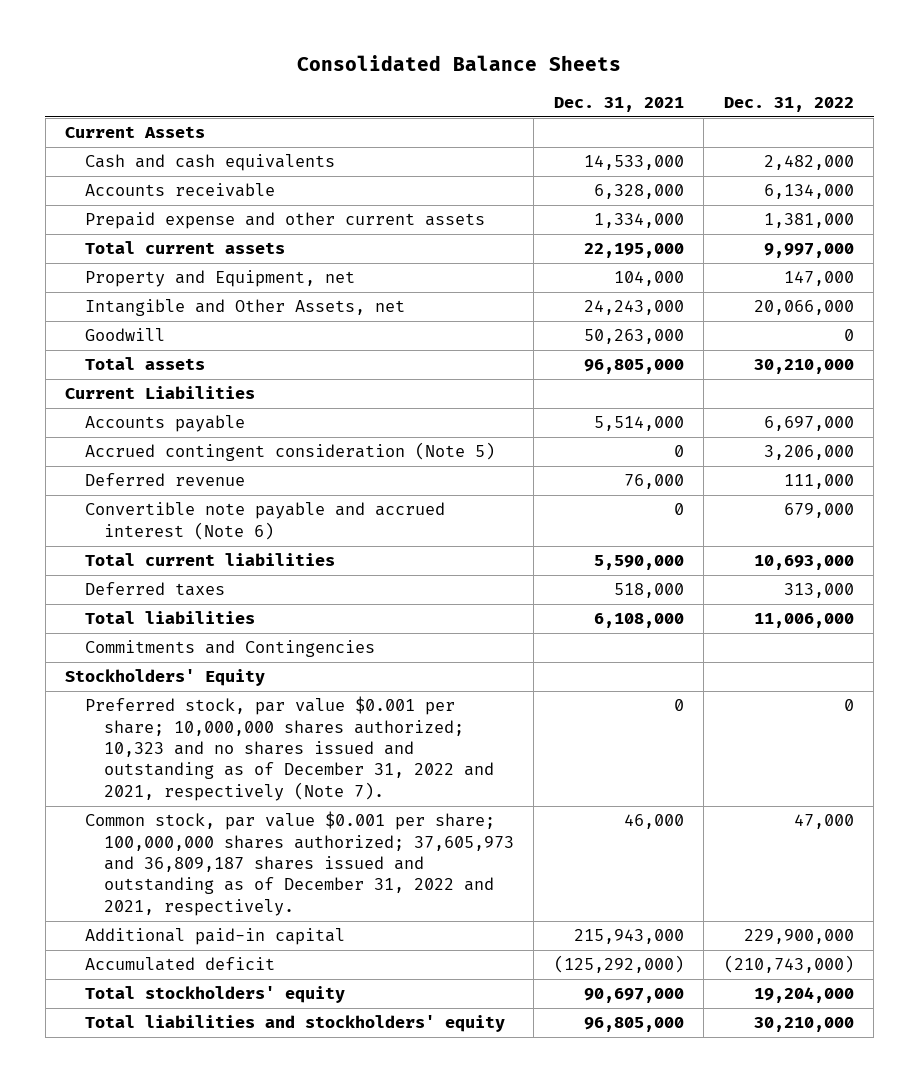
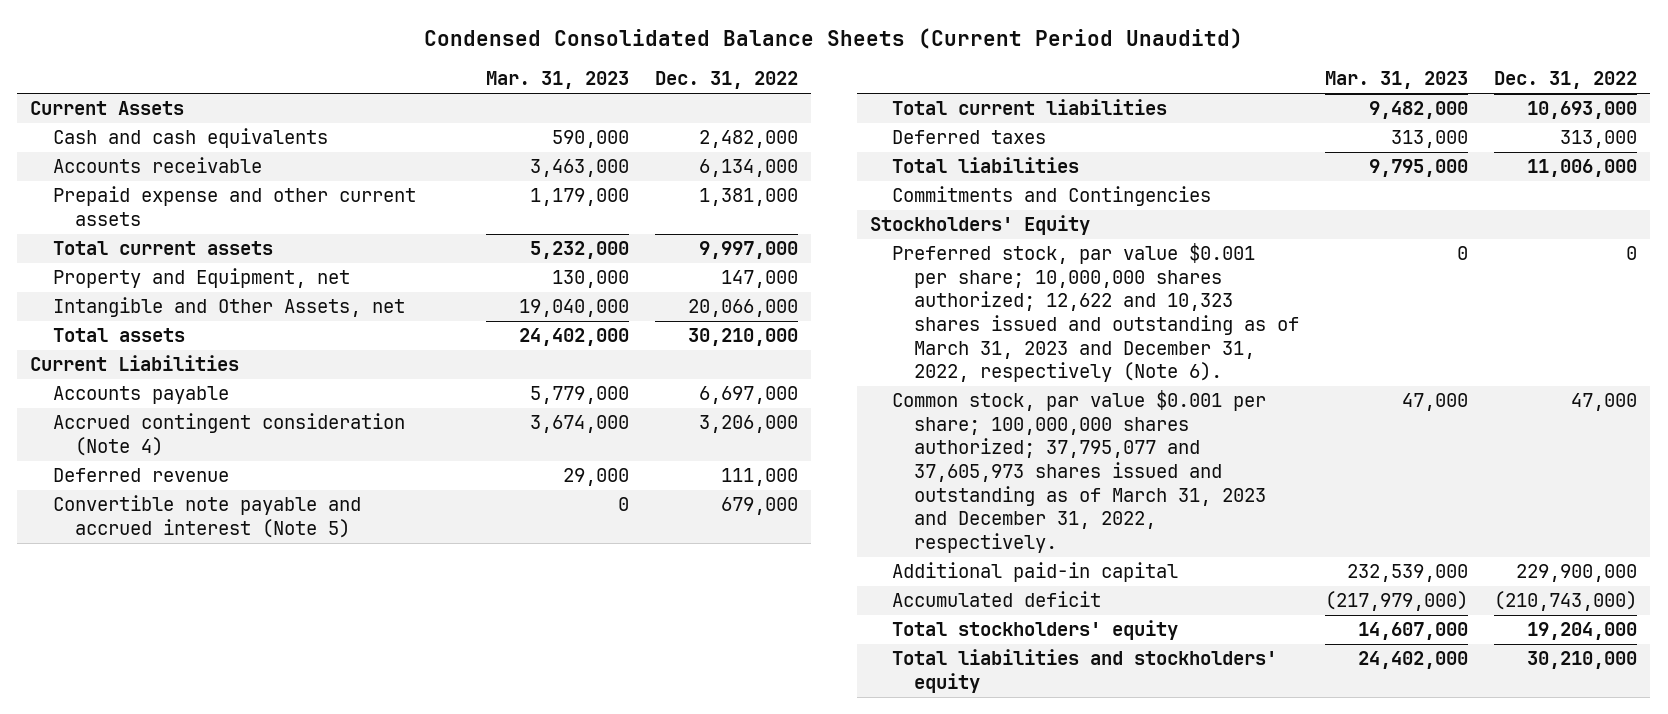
- Consolidated Balance Sheets
+ Condensed Consolidated Balance Sheets (Current Period Unauditd)
- | Dec. 31, 2021 | Dec. 31, 2022
+ | Mar. 31, 2023 | Dec. 31, 2022
- Goodwill | 50,263,000 | 0
- Accrued contingent consideration (Note 5) | 0 | 3,206,000
+ Accrued contingent consideration (Note 4) | 3,674,000 | 3,206,000
- Convertible note payable and accrued interest (Note 6) | 0 | 679,000
+ Convertible note payable and accrued interest (Note 5) | 0 | 679,000
- Preferred stock, par value $0.001 per share; 10,000,000 shares authorized; 10,323 and no shares issued and outstanding as of December 31, 2022 and 2021, respectively (Note 7). | 0 | 0
- Common stock, par value $0.001 per share; 100,000,000 shares authorized; 37,605,973 and 36,809,187 shares issued and outstanding as of December 31, 2022 and 2021, respectively. | 46,000 | 47,000
+ Preferred stock, par value $0.001 per share; 10,000,000 shares authorized; 12,622 and 10,323 shares issued and outstanding as of March 31, 2023 and December 31, 2022, respectively (Note 6). | 0 | 0
+ Common stock, par value $0.001 per share; 100,000,000 shares authorized; 37,795,077 and 37,605,973 shares issued and outstanding as of March 31, 2023 and December 31, 2022, respectively. | 47,000 | 47,000

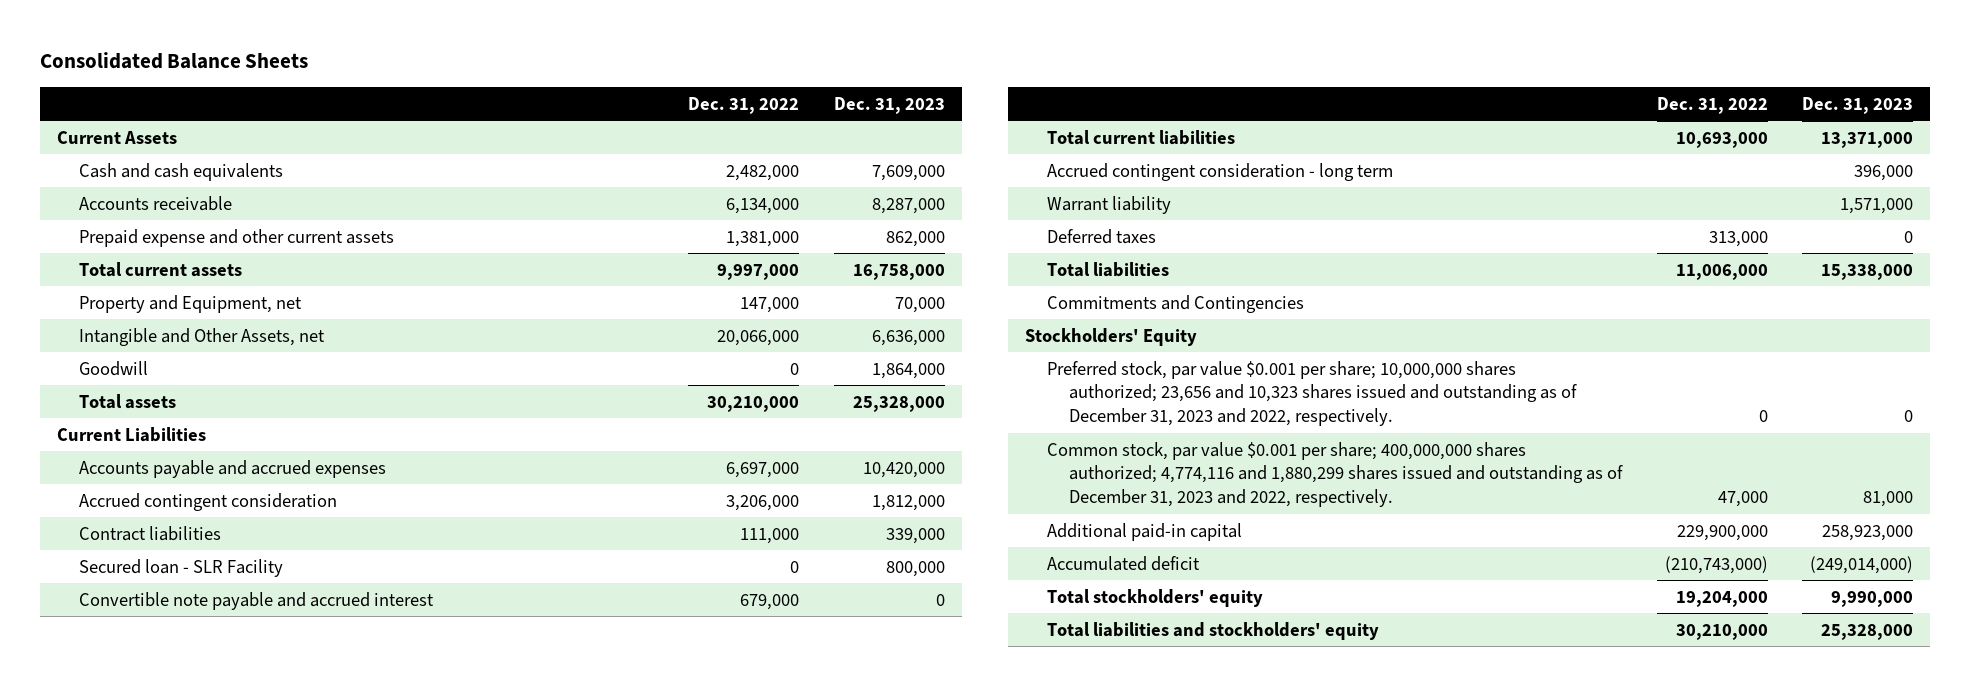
- Condensed Consolidated Balance Sheets (Current Period Unauditd)
+ Consolidated Balance Sheets
- | Mar. 31, 2023 | Dec. 31, 2022
+ | Dec. 31, 2022 | Dec. 31, 2023
+ Goodwill | 0 | 1,864,000
- Accounts payable | 5,779,000 | 6,697,000
- Accrued contingent consideration (Note 4) | 3,674,000 | 3,206,000
- Deferred revenue | 29,000 | 111,000
- Convertible note payable and accrued interest (Note 5) | 0 | 679,000
+ Accounts payable and accrued expenses | 6,697,000 | 10,420,000
+ Accrued contingent consideration | 3,206,000 | 1,812,000
+ Contract liabilities | 111,000 | 339,000
+ Secured loan - SLR Facility | 0 | 800,000
+ Convertible note payable and accrued interest | 679,000 | 0
+ Accrued contingent consideration - long term | | 396,000
+ Warrant liability | | 1,571,000
- Preferred stock, par value $0.001 per share; 10,000,000 shares authorized; 12,622 and 10,323 shares issued and outstanding as of March 31, 2023 and December 31, 2022, respectively (Note 6). | 0 | 0
- Common stock, par value $0.001 per share; 100,000,000 shares authorized; 37,795,077 and 37,605,973 shares issued and outstanding as of March 31, 2023 and December 31, 2022, respectively. | 47,000 | 47,000
+ Preferred stock, par value $0.001 per share; 10,000,000 shares authorized; 23,656 and 10,323 shares issued and outstanding as of December 31, 2023 and 2022, respectively. | 0 | 0
+ Common stock, par value $0.001 per share; 400,000,000 shares authorized; 4,774,116 and 1,880,299 shares issued and outstanding as of December 31, 2023 and 2022, respectively. | 47,000 | 81,000

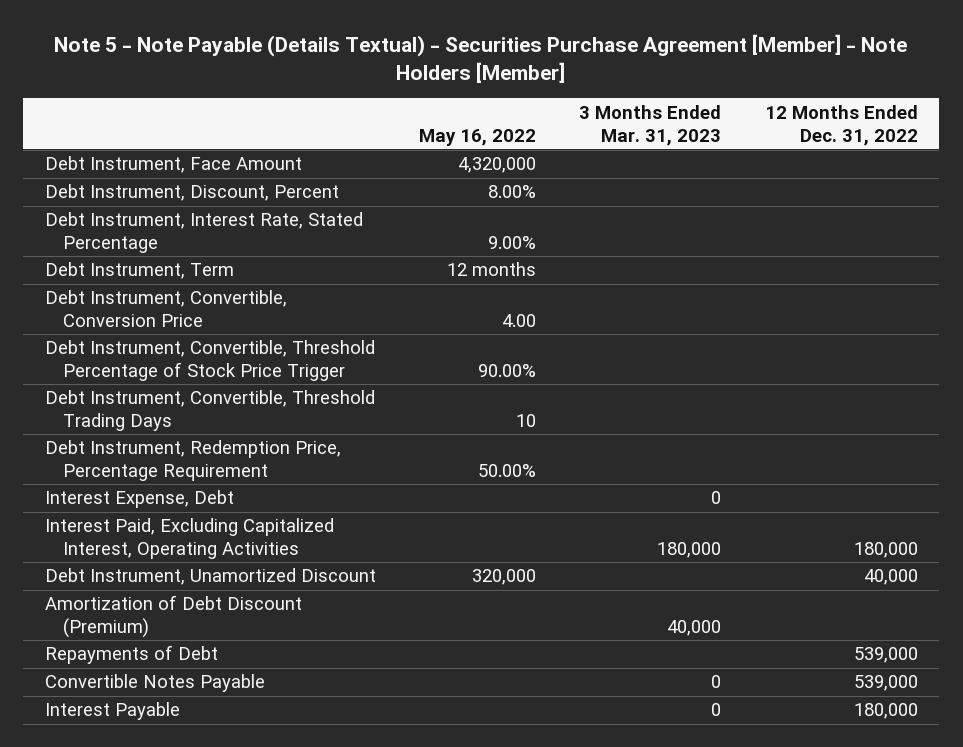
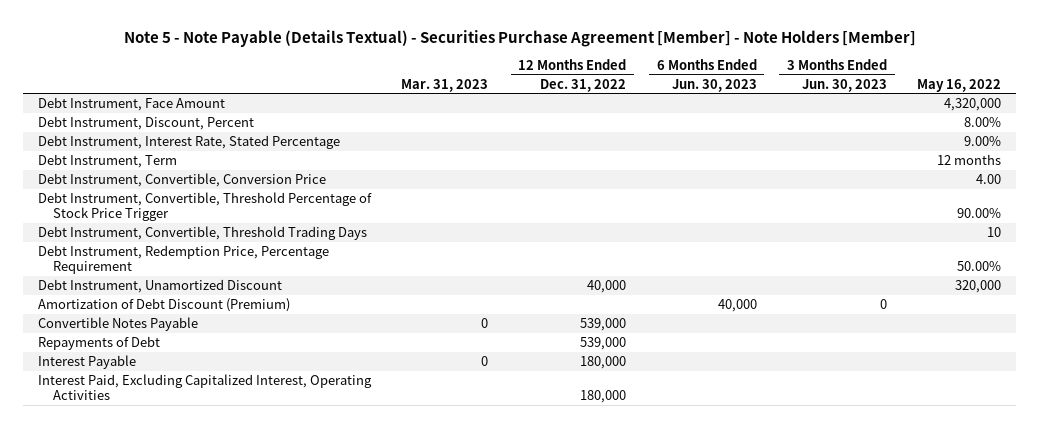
- | May 16, 2022 | 3 Months Ended Mar. 31, 2023 | 12 Months Ended Dec. 31, 2022
+ | Mar. 31, 2023 | 12 Months Ended Dec. 31, 2022 | 6 Months Ended Jun. 30, 2023 | 3 Months Ended Jun. 30, 2023 | May 16, 2022
- Interest Expense, Debt | | 0 |
moved down: Repayments of Debt | | 539,000 | | |
moved down: Interest Paid, Excluding Capitalized Interest, Operating Activities | | 180,000 | | |

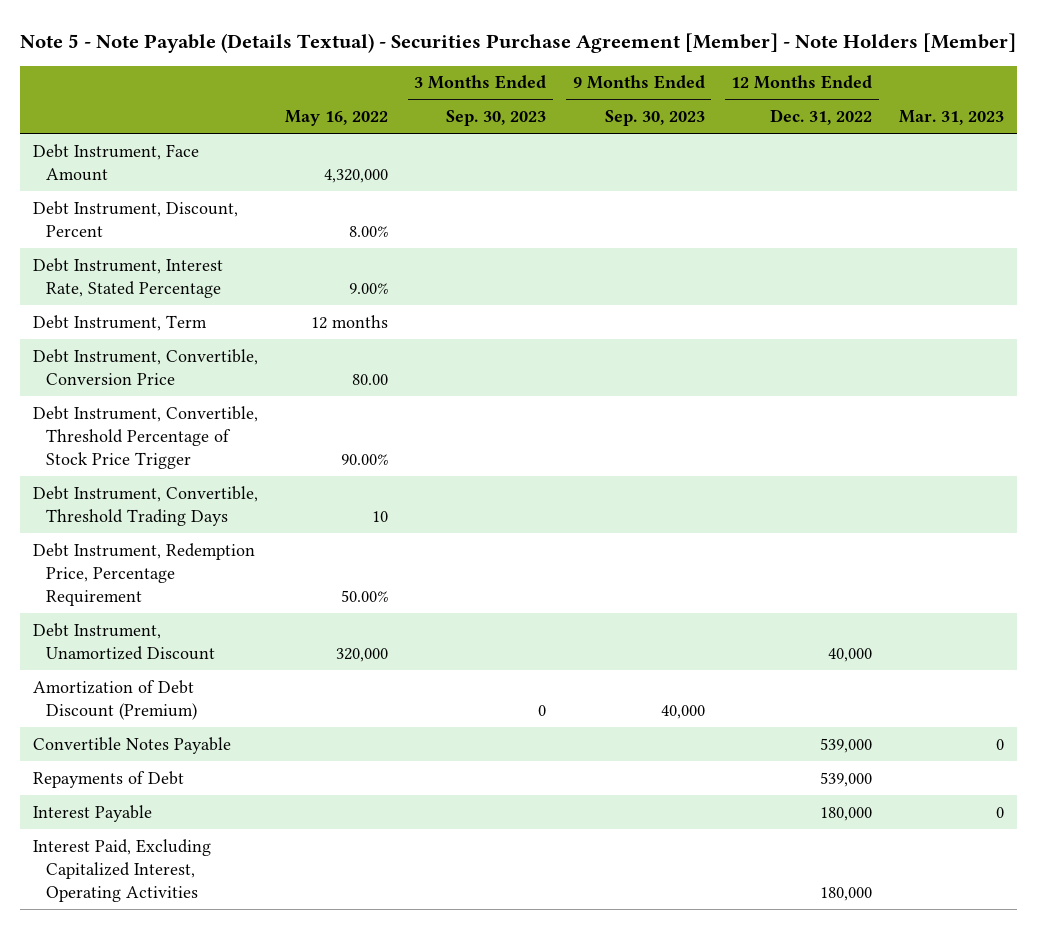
- | Mar. 31, 2023 | 12 Months Ended Dec. 31, 2022 | 6 Months Ended Jun. 30, 2023 | 3 Months Ended Jun. 30, 2023 | May 16, 2022
+ | May 16, 2022 | 3 Months Ended Sep. 30, 2023 | 9 Months Ended Sep. 30, 2023 | 12 Months Ended Dec. 31, 2022 | Mar. 31, 2023
- Debt Instrument, Convertible, Conversion Price | | | | | 4.00
+ Debt Instrument, Convertible, Conversion Price | 80.00 | | | |

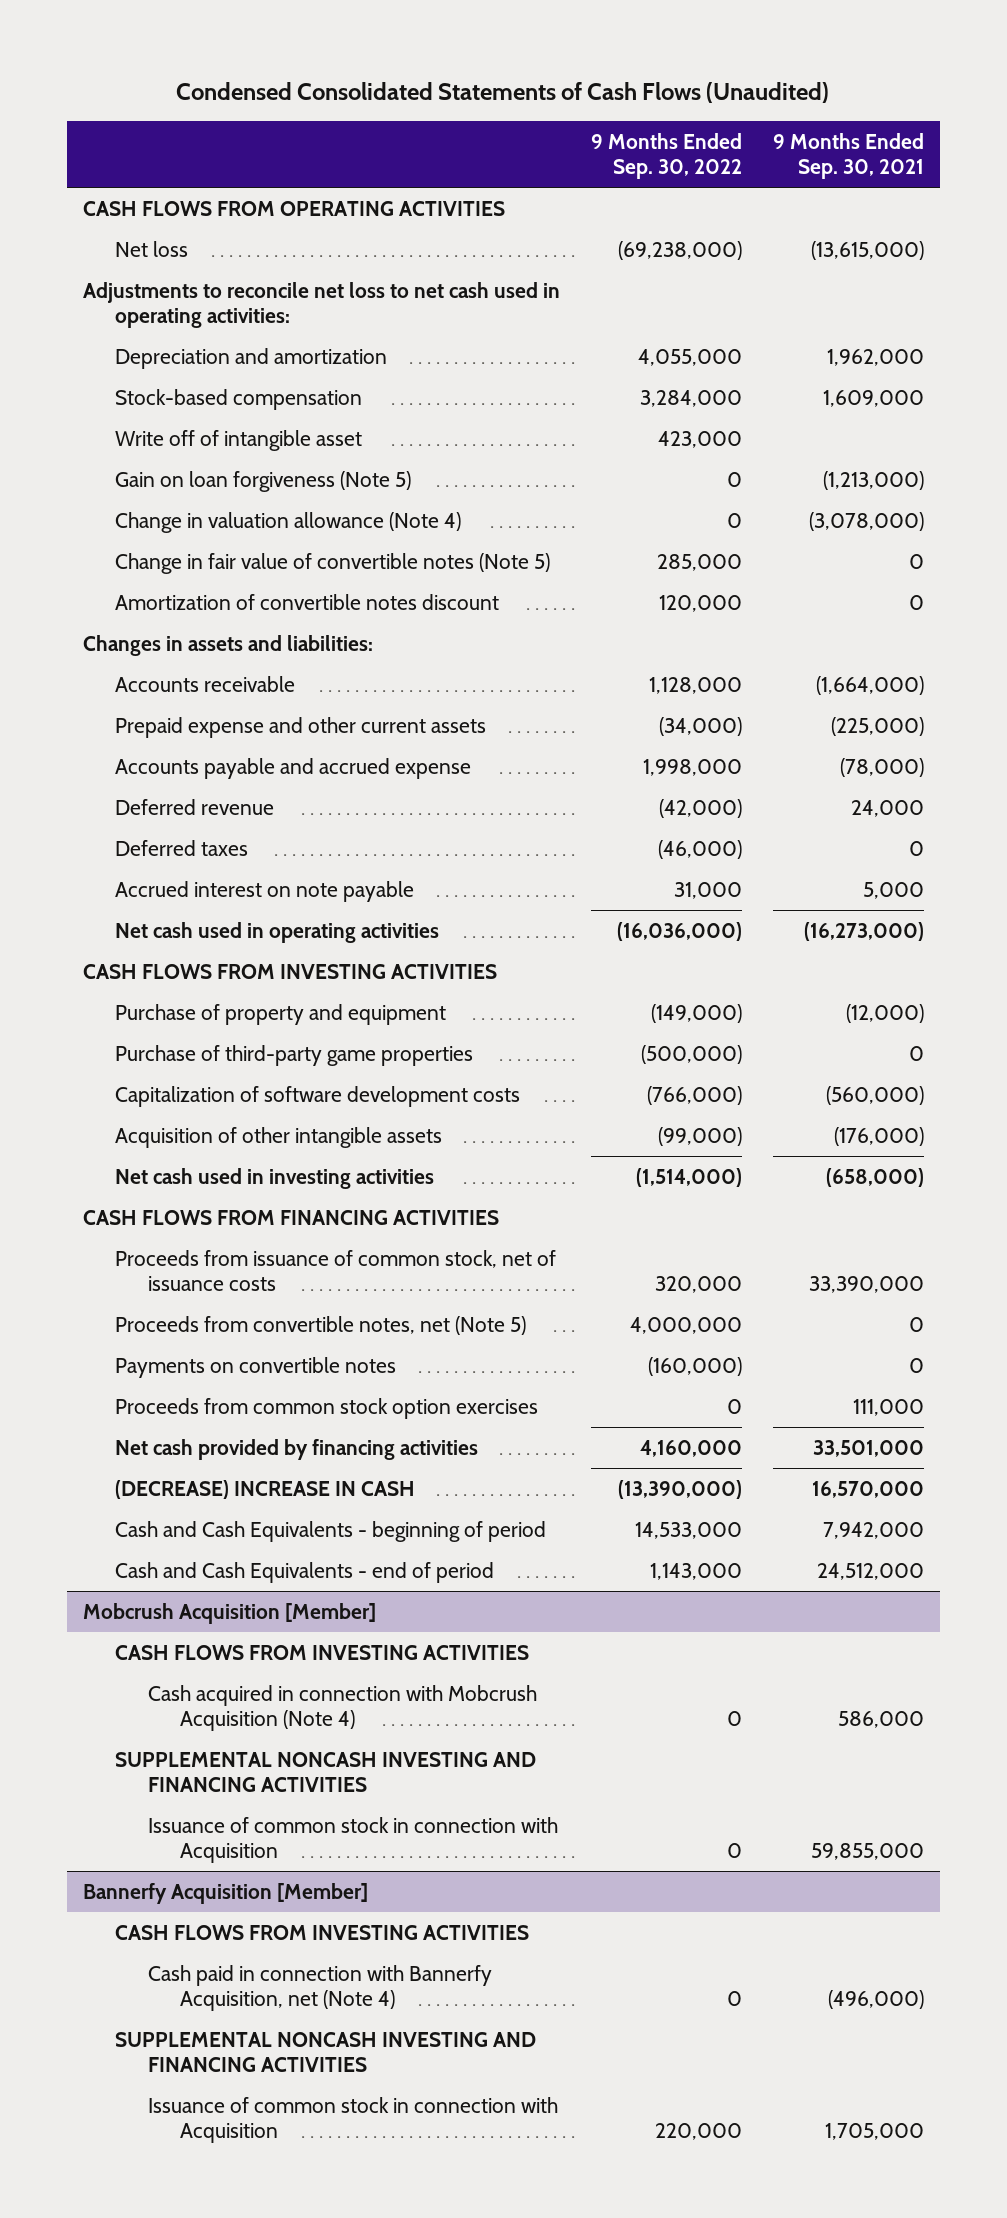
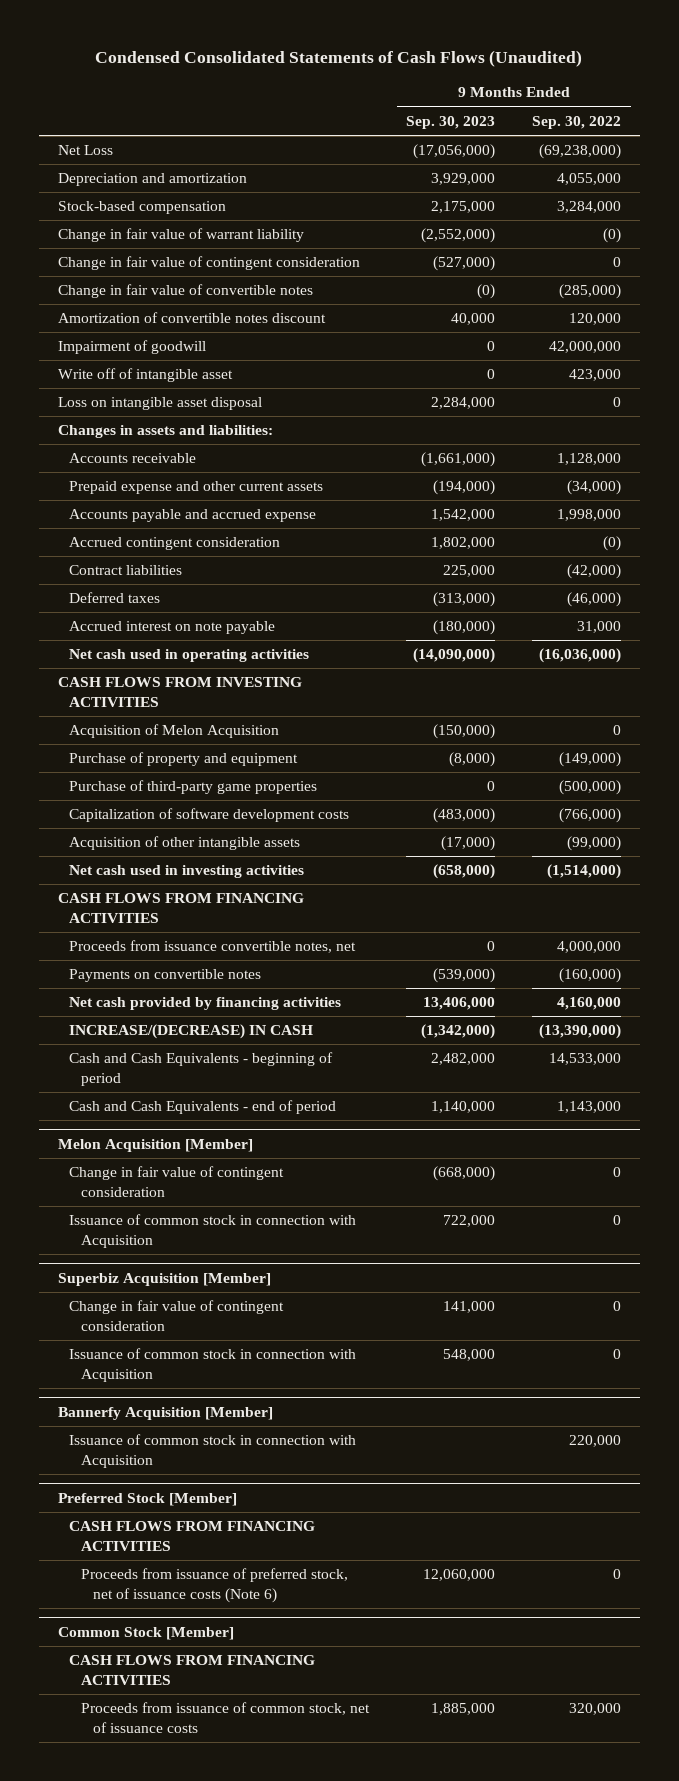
- | 9 Months Ended Sep. 30, 2022 | 9 Months Ended Sep. 30, 2021
+ | 9 Months Ended Sep. 30, 2023 | 9 Months Ended Sep. 30, 2022
- CASH FLOWS FROM OPERATING ACTIVITIES
- Net loss | (69,238,000) | (13,615,000)
- Adjustments to reconcile net loss to net cash used in operating activities:
+ Net Loss | (17,056,000) | (69,238,000)
- Gain on loan forgiveness (Note 5) | 0 | (1,213,000)
- Change in valuation allowance (Note 4) | 0 | (3,078,000)
- Change in fair value of convertible notes (Note 5) | 285,000 | 0
+ Change in fair value of warrant liability | (2,552,000) | (0)
+ Change in fair value of contingent consideration | (527,000) | 0
+ Change in fair value of convertible notes | (0) | (285,000)
+ Impairment of goodwill | 0 | 42,000,000
moved down: Write off of intangible asset | 0 | 423,000
+ Loss on intangible asset disposal | 2,284,000 | 0
- Deferred revenue | (42,000) | 24,000
+ Accrued contingent consideration | 1,802,000 | (0)
+ Contract liabilities | 225,000 | (42,000)
+ Acquisition of Melon Acquisition | (150,000) | 0
- Proceeds from issuance of common stock, net of issuance costs | 320,000 | 33,390,000
- Proceeds from convertible notes, net (Note 5) | 4,000,000 | 0
+ Proceeds from issuance convertible notes, net | 0 | 4,000,000
- Proceeds from common stock option exercises | 0 | 111,000
- (DECREASE) INCREASE IN CASH | (13,390,000) | 16,570,000
+ INCREASE/(DECREASE) IN CASH | (1,342,000) | (13,390,000)
- Mobcrush Acquisition [Member]
- CASH FLOWS FROM INVESTING ACTIVITIES
- Cash acquired in connection with Mobcrush Acquisition (Note 4) | 0 | 586,000
- SUPPLEMENTAL NONCASH INVESTING AND FINANCING ACTIVITIES
+ Melon Acquisition [Member]
+ Change in fair value of contingent consideration | (668,000) | 0
+ Superbiz Acquisition [Member]
+ Change in fair value of contingent consideration | 141,000 | 0
+ Issuance of common stock in connection with Acquisition | 548,000 | 0
@ Bannerfy Acquisition [Member]
- CASH FLOWS FROM INVESTING ACTIVITIES
- Cash paid in connection with Bannerfy Acquisition, net (Note 4) | 0 | (496,000)
- SUPPLEMENTAL NONCASH INVESTING AND FINANCING ACTIVITIES
+ Preferred Stock [Member]
+ CASH FLOWS FROM FINANCING ACTIVITIES
+ Proceeds from issuance of preferred stock, net of issuance costs (Note 6) | 12,060,000 | 0
+ Common Stock [Member]
+ CASH FLOWS FROM FINANCING ACTIVITIES
+ Proceeds from issuance of common stock, net of issuance costs | 1,885,000 | 320,000

